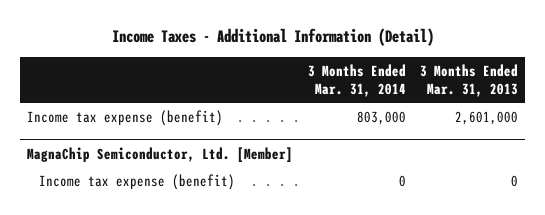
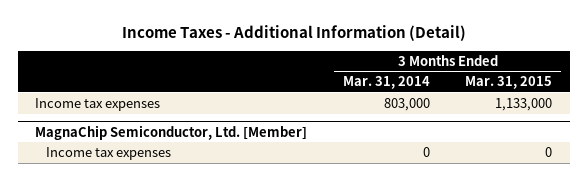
- | 3 Months Ended Mar. 31, 2014 | 3 Months Ended Mar. 31, 2013
+ | 3 Months Ended Mar. 31, 2014 | 3 Months Ended Mar. 31, 2015
- Income tax expense (benefit) | 803,000 | 2,601,000
+ Income tax expenses | 803,000 | 1,133,000
@ MagnaChip Semiconductor, Ltd. [Member]
- Income tax expense (benefit) | 0 | 0
+ Income tax expenses | 0 | 0

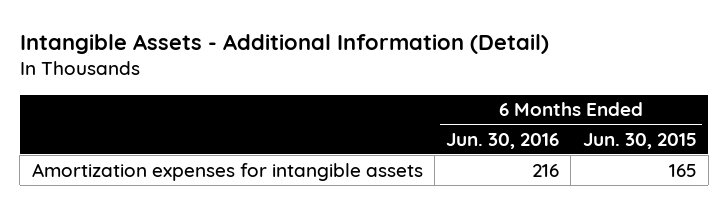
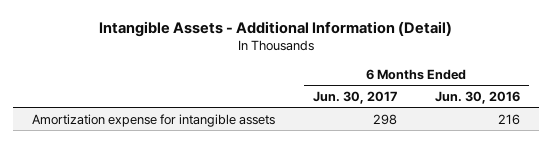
- | 6 Months Ended Jun. 30, 2016 | 6 Months Ended Jun. 30, 2015
+ | 6 Months Ended Jun. 30, 2017 | 6 Months Ended Jun. 30, 2016
- Amortization expenses for intangible assets | 216 | 165
+ Amortization expense for intangible assets | 298 | 216

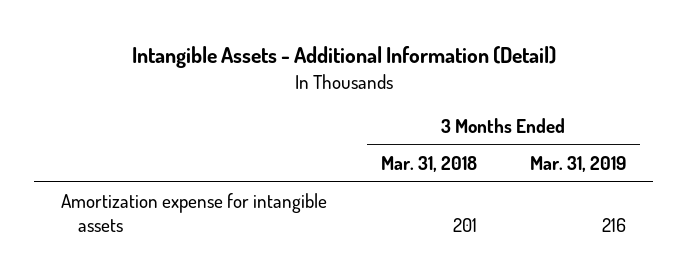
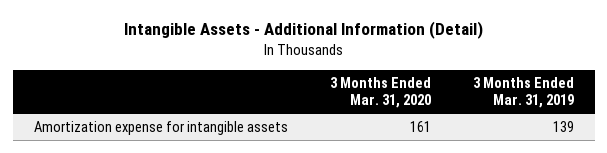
- | 3 Months Ended Mar. 31, 2018 | 3 Months Ended Mar. 31, 2019
+ | 3 Months Ended Mar. 31, 2020 | 3 Months Ended Mar. 31, 2019
- Amortization expense for intangible assets | 201 | 216
+ Amortization expense for intangible assets | 161 | 139

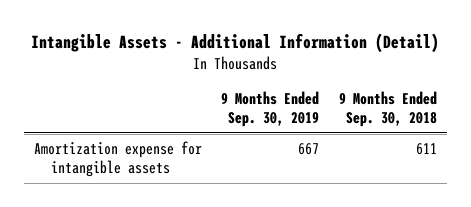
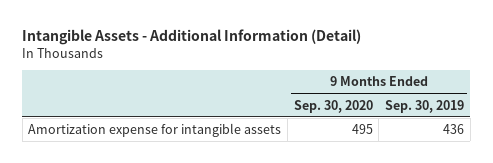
- | 9 Months Ended Sep. 30, 2019 | 9 Months Ended Sep. 30, 2018
+ | 9 Months Ended Sep. 30, 2020 | 9 Months Ended Sep. 30, 2019
- Amortization expense for intangible assets | 667 | 611
+ Amortization expense for intangible assets | 495 | 436

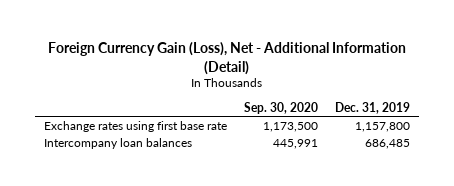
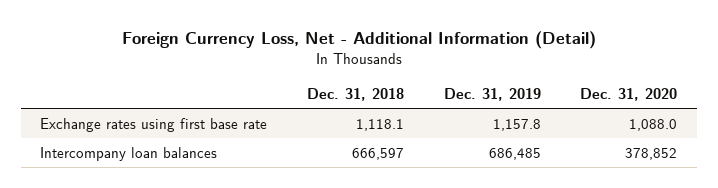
- Foreign Currency Gain (Loss), Net - Additional Information (Detail)
+ Foreign Currency Loss, Net - Additional Information (Detail)
- | Sep. 30, 2020 | Dec. 31, 2019
+ | Dec. 31, 2018 | Dec. 31, 2019 | Dec. 31, 2020
- Exchange rates using first base rate | 1,173,500 | 1,157,800
+ Exchange rates using first base rate | 1,118.1 | 1,157.8 | 1,088.0

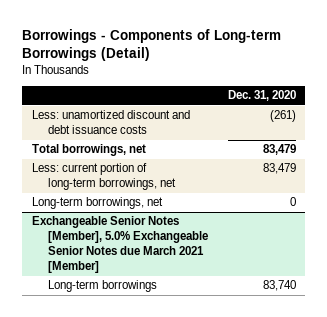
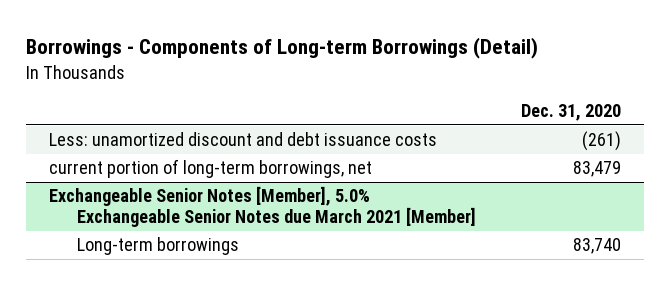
- Total borrowings, net | 83,479
- Less: current portion of long-term borrowings, net | 83,479
- Long-term borrowings, net | 0
+ current portion of long-term borrowings, net | 83,479

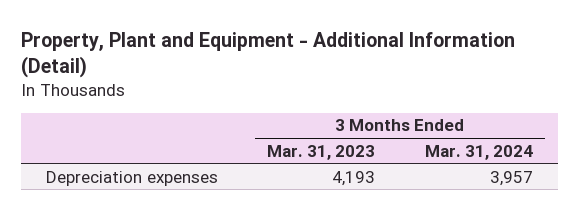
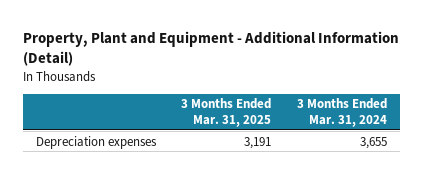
- | 3 Months Ended Mar. 31, 2023 | 3 Months Ended Mar. 31, 2024
+ | 3 Months Ended Mar. 31, 2025 | 3 Months Ended Mar. 31, 2024
- Depreciation expenses | 4,193 | 3,957
+ Depreciation expenses | 3,191 | 3,655

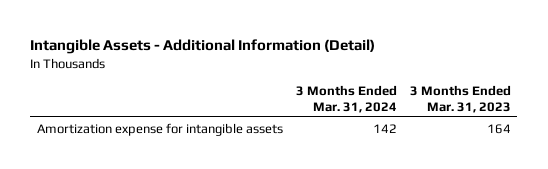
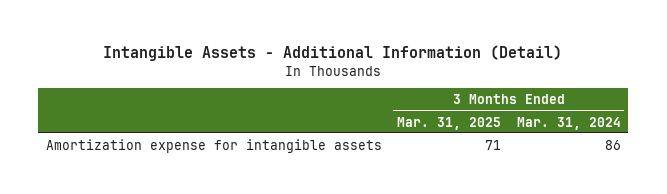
- | 3 Months Ended Mar. 31, 2024 | 3 Months Ended Mar. 31, 2023
+ | 3 Months Ended Mar. 31, 2025 | 3 Months Ended Mar. 31, 2024
- Amortization expense for intangible assets | 142 | 164
+ Amortization expense for intangible assets | 71 | 86

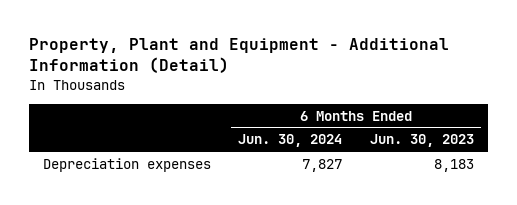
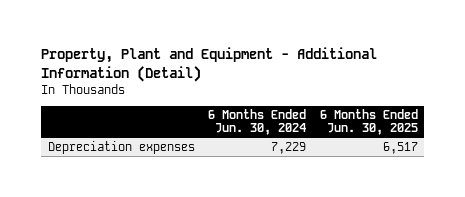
- | 6 Months Ended Jun. 30, 2024 | 6 Months Ended Jun. 30, 2023
+ | 6 Months Ended Jun. 30, 2024 | 6 Months Ended Jun. 30, 2025
- Depreciation expenses | 7,827 | 8,183
+ Depreciation expenses | 7,229 | 6,517

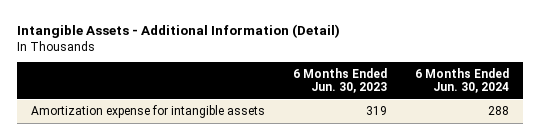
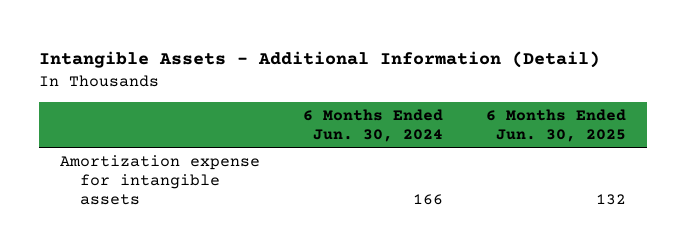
- | 6 Months Ended Jun. 30, 2023 | 6 Months Ended Jun. 30, 2024
+ | 6 Months Ended Jun. 30, 2024 | 6 Months Ended Jun. 30, 2025
- Amortization expense for intangible assets | 319 | 288
+ Amortization expense for intangible assets | 166 | 132

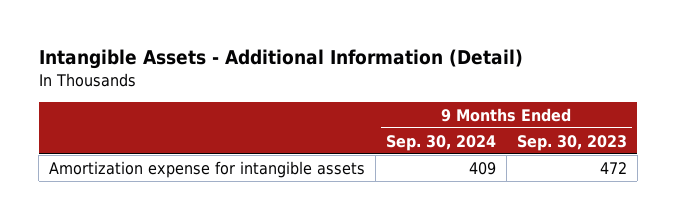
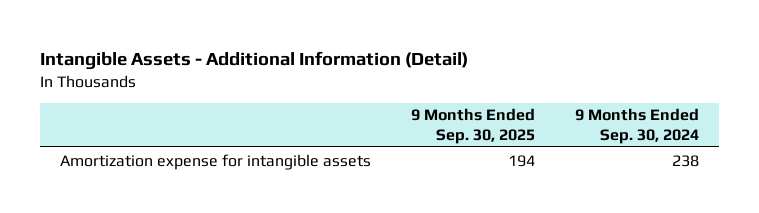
- | 9 Months Ended Sep. 30, 2024 | 9 Months Ended Sep. 30, 2023
+ | 9 Months Ended Sep. 30, 2025 | 9 Months Ended Sep. 30, 2024
- Amortization expense for intangible assets | 409 | 472
+ Amortization expense for intangible assets | 194 | 238

